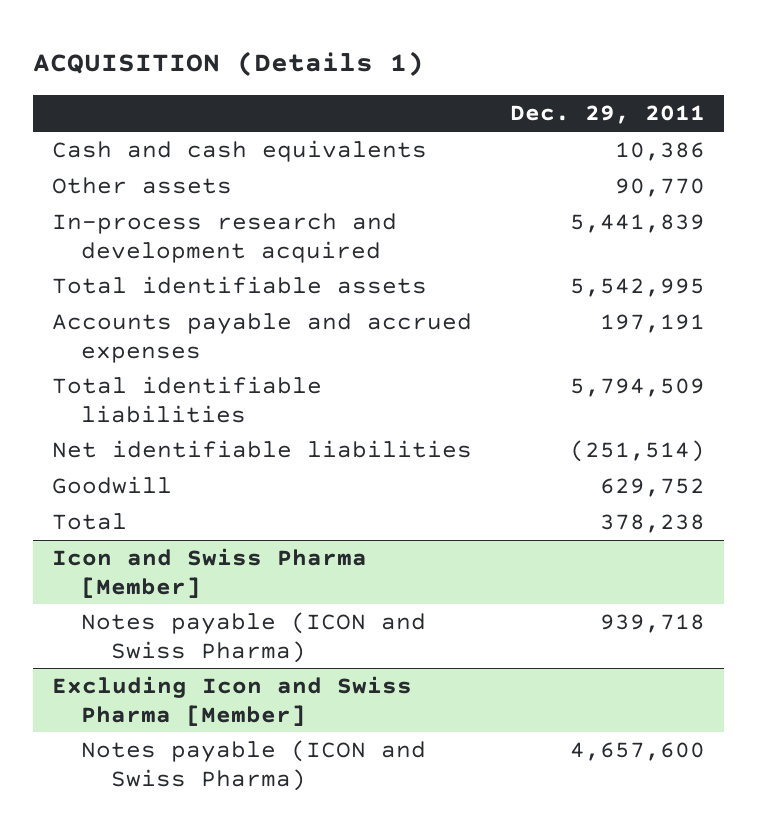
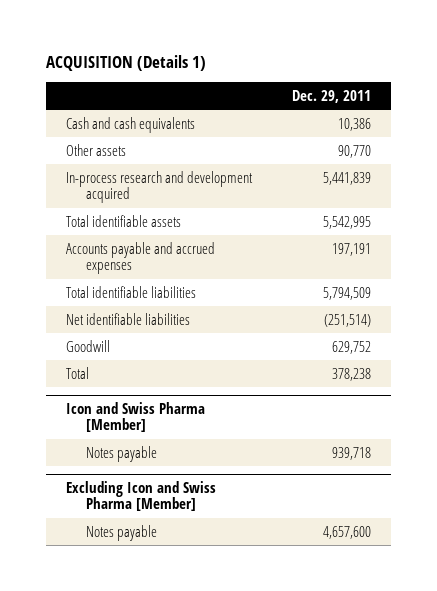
@ Icon and Swiss Pharma [Member]
- Notes payable (ICON and Swiss Pharma) | 939,718
+ Notes payable | 939,718
@ Excluding Icon and Swiss Pharma [Member]
- Notes payable (ICON and Swiss Pharma) | 4,657,600
+ Notes payable | 4,657,600

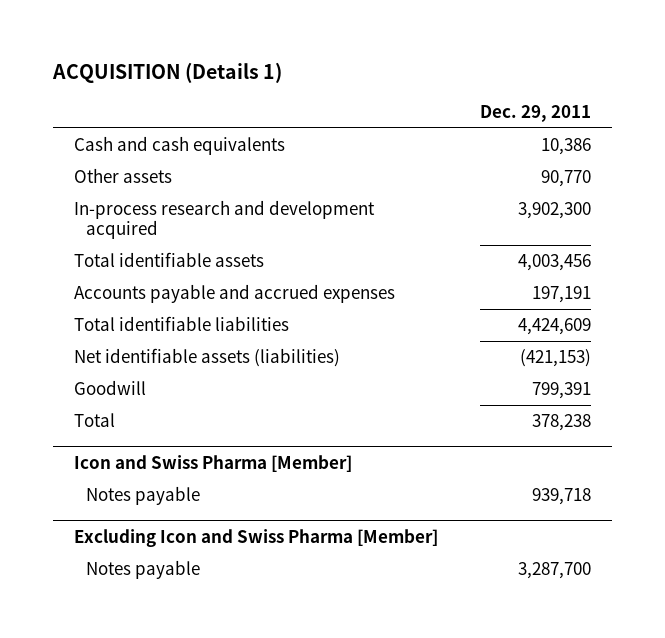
- In-process research and development acquired | 5,441,839
- Total identifiable assets | 5,542,995
+ In-process research and development acquired | 3,902,300
+ Total identifiable assets | 4,003,456
- Total identifiable liabilities | 5,794,509
- Net identifiable liabilities | (251,514)
- Goodwill | 629,752
+ Total identifiable liabilities | 4,424,609
+ Net identifiable assets (liabilities) | (421,153)
+ Goodwill | 799,391
@ Excluding Icon and Swiss Pharma [Member]
- Notes payable | 4,657,600
+ Notes payable | 3,287,700

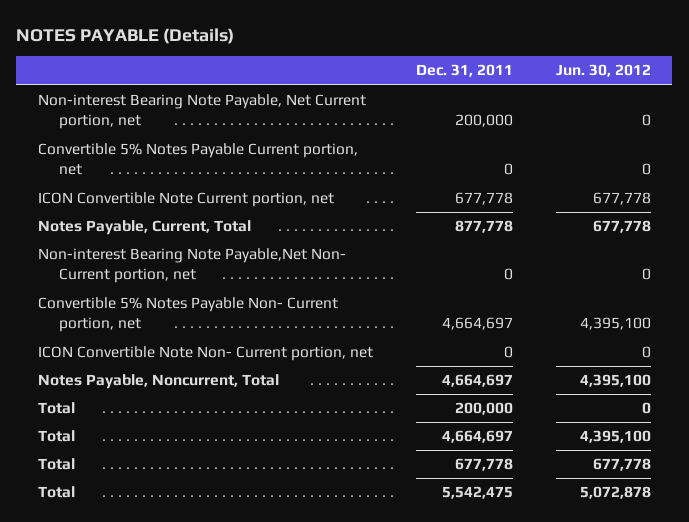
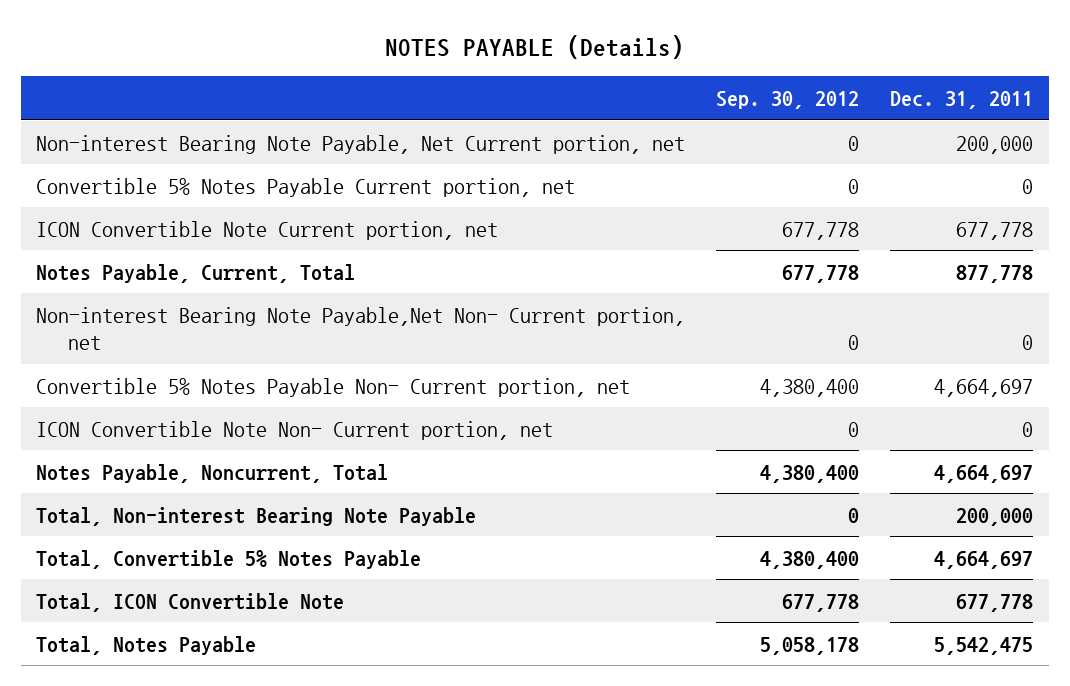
- | Dec. 31, 2011 | Jun. 30, 2012
+ | Sep. 30, 2012 | Dec. 31, 2011
- Total | 200,000 | 0
- Total | 4,664,697 | 4,395,100
- Total | 677,778 | 677,778
- Total | 5,542,475 | 5,072,878
+ Total, Non-interest Bearing Note Payable | 0 | 200,000
+ Total, Convertible 5% Notes Payable | 4,380,400 | 4,664,697
+ Total, ICON Convertible Note | 677,778 | 677,778
+ Total, Notes Payable | 5,058,178 | 5,542,475

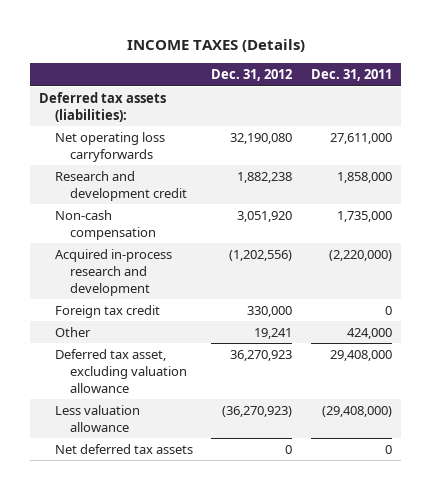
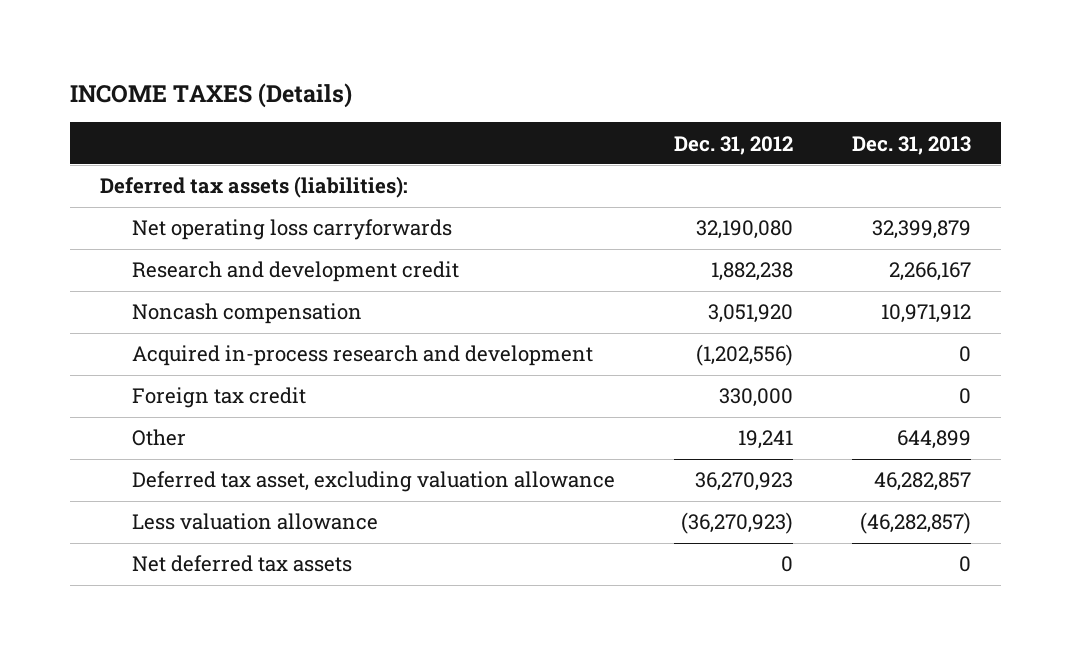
- | Dec. 31, 2012 | Dec. 31, 2011
+ | Dec. 31, 2012 | Dec. 31, 2013
- Non-cash compensation | 3,051,920 | 1,735,000
+ Noncash compensation | 3,051,920 | 10,971,912

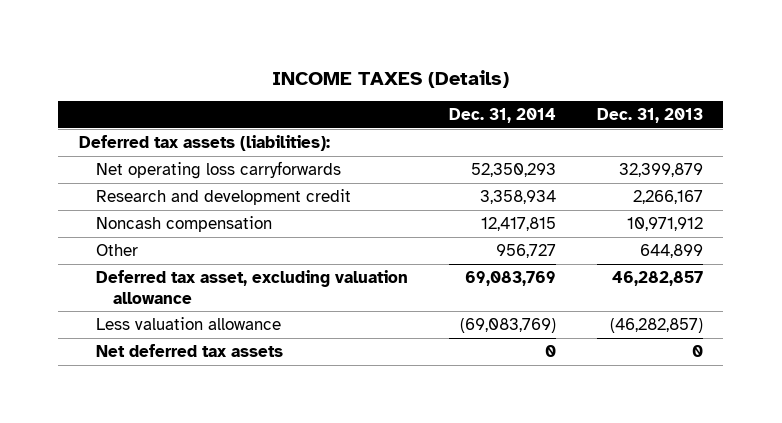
- | Dec. 31, 2012 | Dec. 31, 2013
+ | Dec. 31, 2014 | Dec. 31, 2013
- Acquired in-process research and development | (1,202,556) | 0
- Foreign tax credit | 330,000 | 0

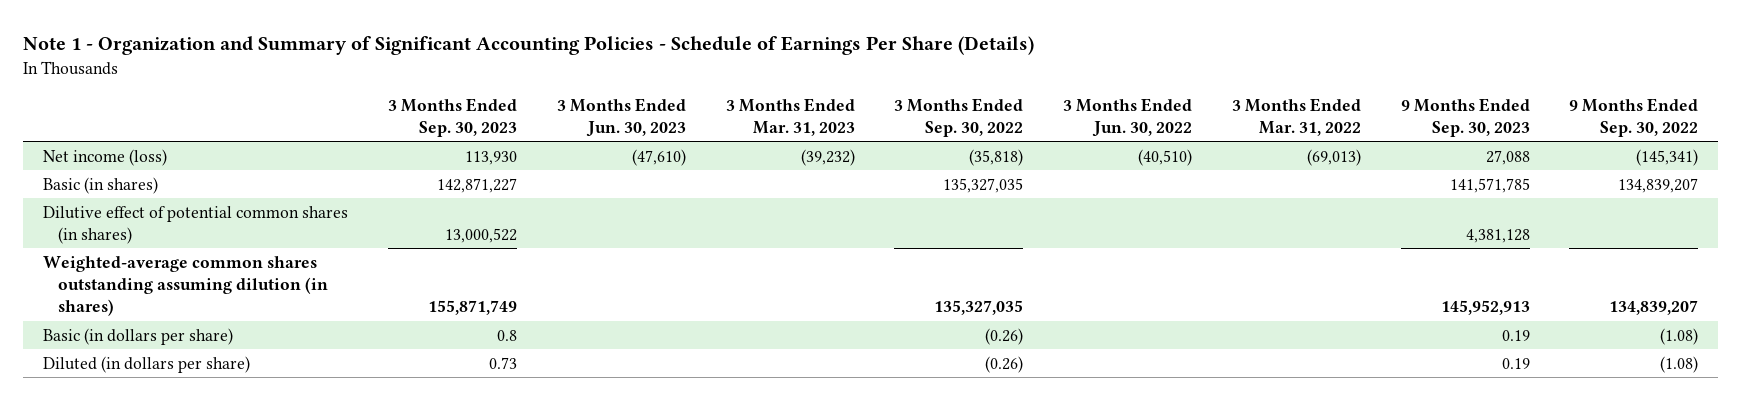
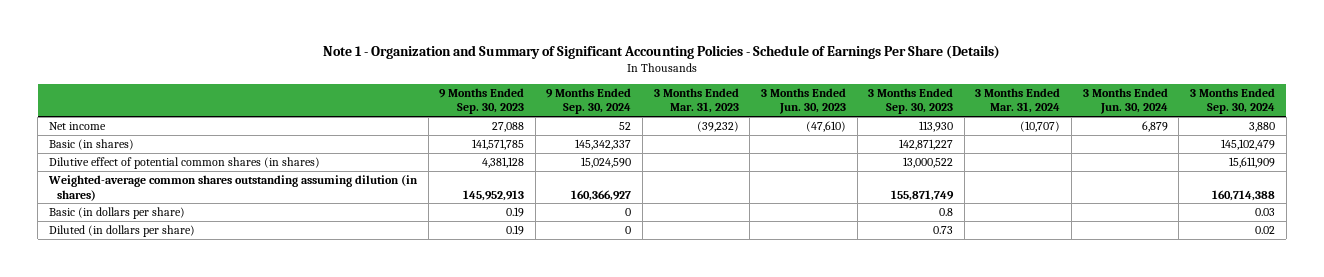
- | 3 Months Ended Sep. 30, 2023 | 3 Months Ended Jun. 30, 2023 | 3 Months Ended Mar. 31, 2023 | 3 Months Ended Sep. 30, 2022 | 3 Months Ended Jun. 30, 2022 | 3 Months Ended Mar. 31, 2022 | 9 Months Ended Sep. 30, 2023 | 9 Months Ended Sep. 30, 2022
+ | 9 Months Ended Sep. 30, 2023 | 9 Months Ended Sep. 30, 2024 | 3 Months Ended Mar. 31, 2023 | 3 Months Ended Jun. 30, 2023 | 3 Months Ended Sep. 30, 2023 | 3 Months Ended Mar. 31, 2024 | 3 Months Ended Jun. 30, 2024 | 3 Months Ended Sep. 30, 2024
- Net income (loss) | 113,930 | (47,610) | (39,232) | (35,818) | (40,510) | (69,013) | 27,088 | (145,341)
+ Net income | 27,088 | 52 | (39,232) | (47,610) | 113,930 | (10,707) | 6,879 | 3,880

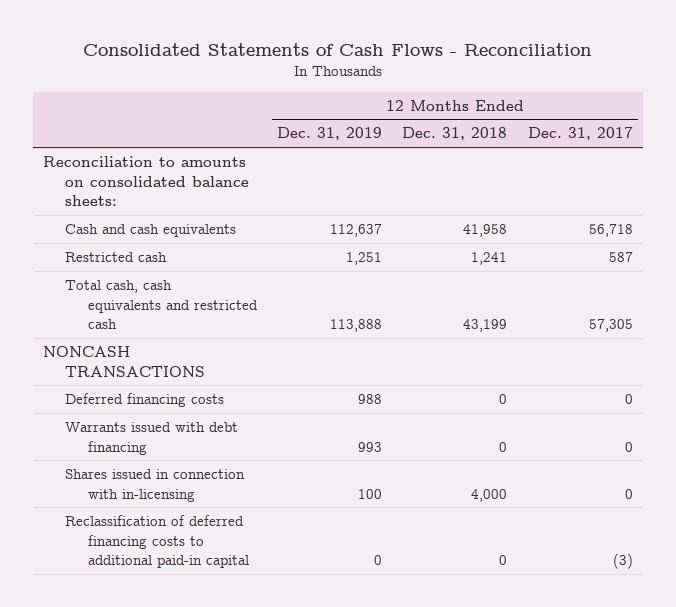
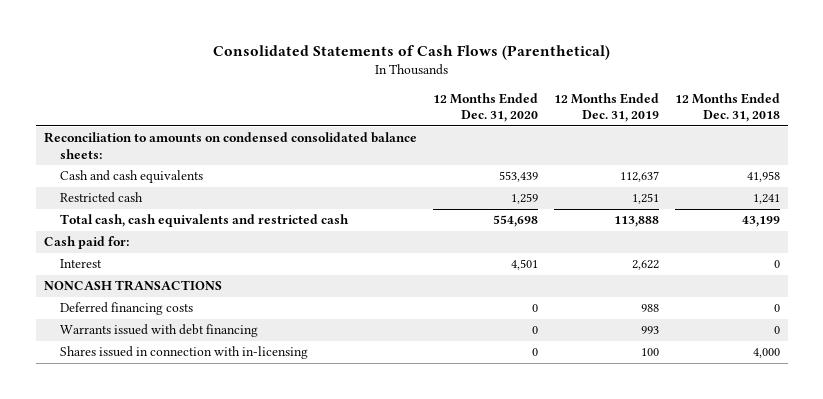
- Consolidated Statements of Cash Flows - Reconciliation
+ Consolidated Statements of Cash Flows (Parenthetical)
- | 12 Months Ended Dec. 31, 2019 | 12 Months Ended Dec. 31, 2018 | 12 Months Ended Dec. 31, 2017
+ | 12 Months Ended Dec. 31, 2020 | 12 Months Ended Dec. 31, 2019 | 12 Months Ended Dec. 31, 2018
- Reconciliation to amounts on consolidated balance sheets:
+ Reconciliation to amounts on condensed consolidated balance sheets:
+ Cash paid for:
+ Interest | 4,501 | 2,622 | 0
- Reclassification of deferred financing costs to additional paid-in capital | 0 | 0 | (3)

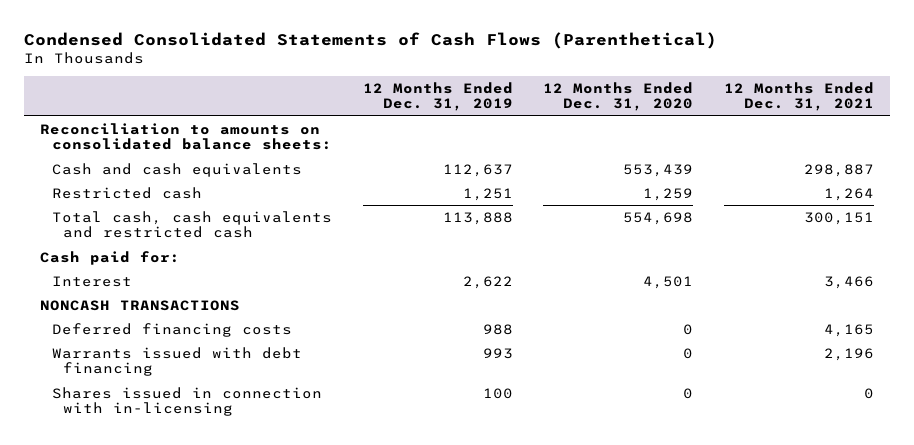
- Consolidated Statements of Cash Flows (Parenthetical)
+ Condensed Consolidated Statements of Cash Flows (Parenthetical)
- | 12 Months Ended Dec. 31, 2020 | 12 Months Ended Dec. 31, 2019 | 12 Months Ended Dec. 31, 2018
+ | 12 Months Ended Dec. 31, 2019 | 12 Months Ended Dec. 31, 2020 | 12 Months Ended Dec. 31, 2021
- Reconciliation to amounts on condensed consolidated balance sheets:
+ Reconciliation to amounts on consolidated balance sheets:

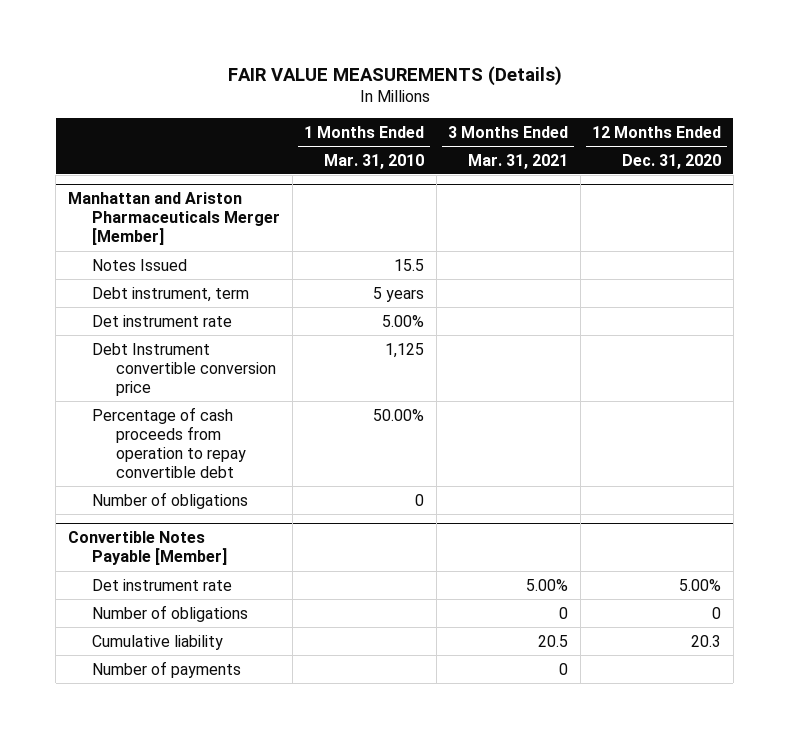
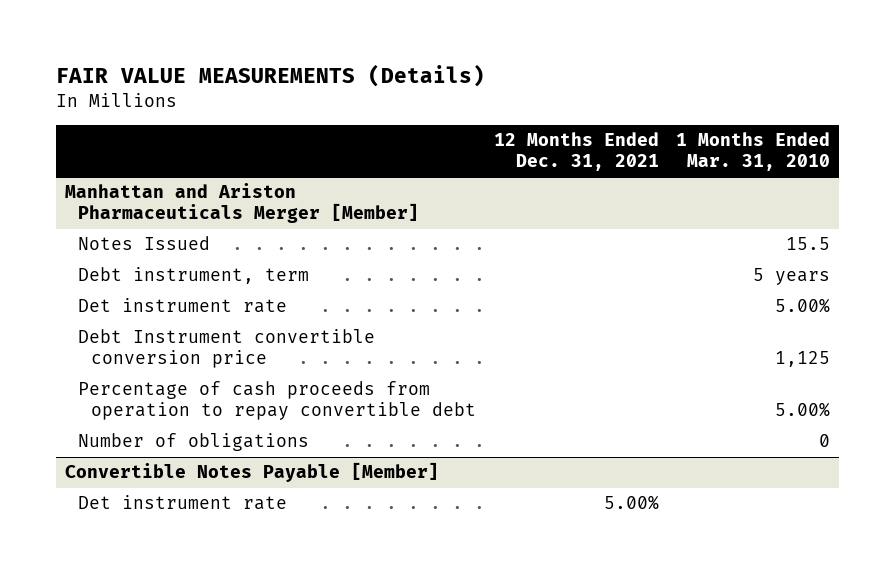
- | 1 Months Ended Mar. 31, 2010 | 3 Months Ended Mar. 31, 2021 | 12 Months Ended Dec. 31, 2020
+ | 12 Months Ended Dec. 31, 2021 | 1 Months Ended Mar. 31, 2010
@ Manhattan and Ariston Pharmaceuticals Merger [Member]
- Percentage of cash proceeds from operation to repay convertible debt | 50.00% | |
+ Percentage of cash proceeds from operation to repay convertible debt | | 5.00%
@ Convertible Notes Payable [Member]
- Number of obligations | | 0 | 0
- Cumulative liability | | 20.5 | 20.3
- Number of payments | | 0 |

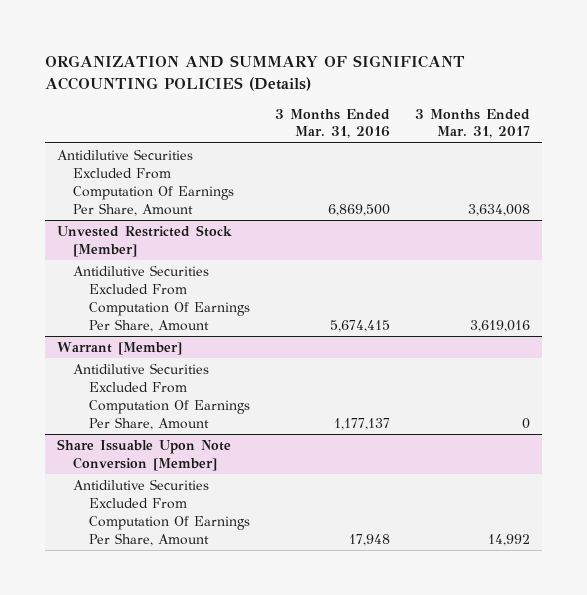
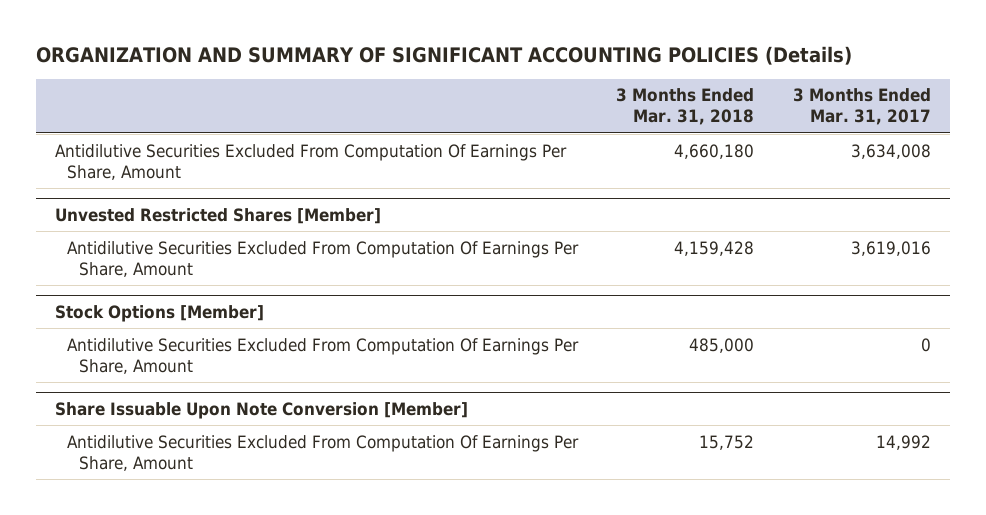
- | 3 Months Ended Mar. 31, 2016 | 3 Months Ended Mar. 31, 2017
+ | 3 Months Ended Mar. 31, 2018 | 3 Months Ended Mar. 31, 2017
- Unvested Restricted Stock [Member]
+ Unvested Restricted Shares [Member]
- Warrant [Member]
+ Stock Options [Member]

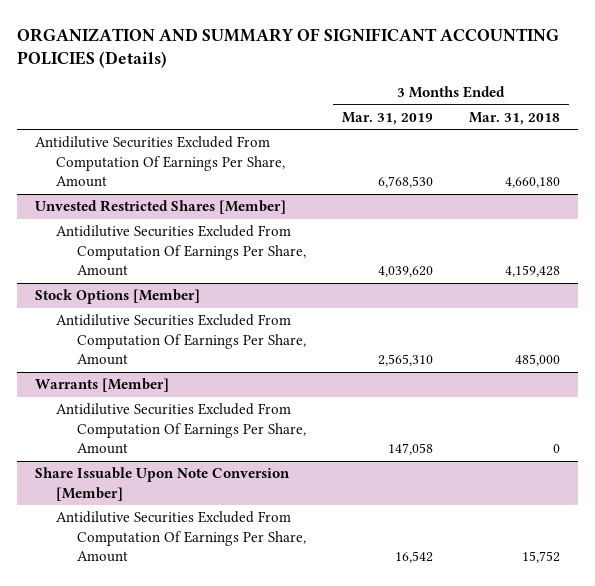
- | 3 Months Ended Mar. 31, 2018 | 3 Months Ended Mar. 31, 2017
+ | 3 Months Ended Mar. 31, 2019 | 3 Months Ended Mar. 31, 2018
+ Warrants [Member]
+ Antidilutive Securities Excluded From Computation Of Earnings Per Share, Amount | 147,058 | 0

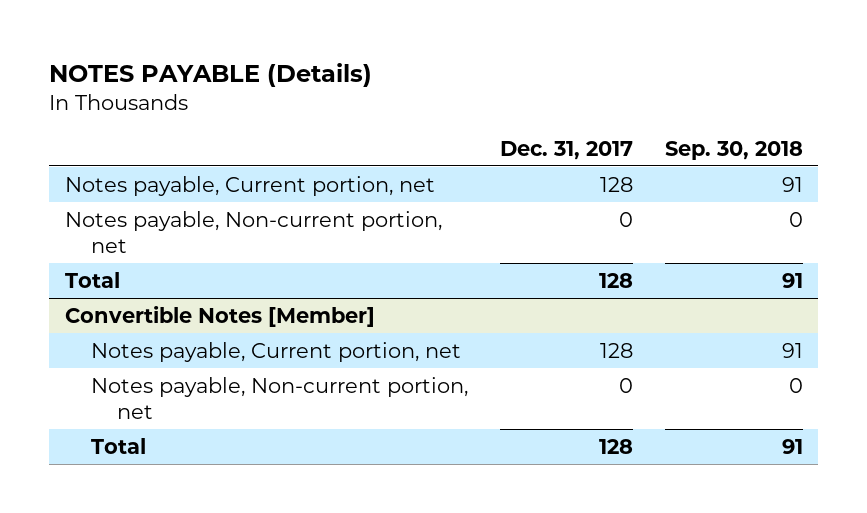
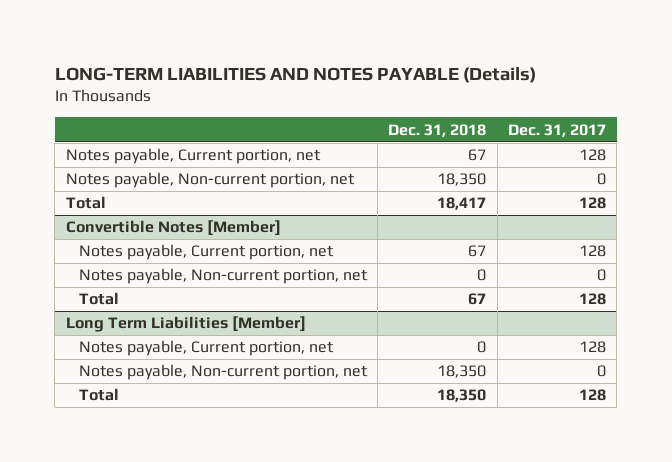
- NOTES PAYABLE (Details)
+ LONG-TERM LIABILITIES AND NOTES PAYABLE (Details)
- | Dec. 31, 2017 | Sep. 30, 2018
+ | Dec. 31, 2018 | Dec. 31, 2017
+ Long Term Liabilities [Member]
+ Notes payable, Current portion, net | 0 | 128
+ Notes payable, Non-current portion, net | 18,350 | 0
+ Total | 18,350 | 128

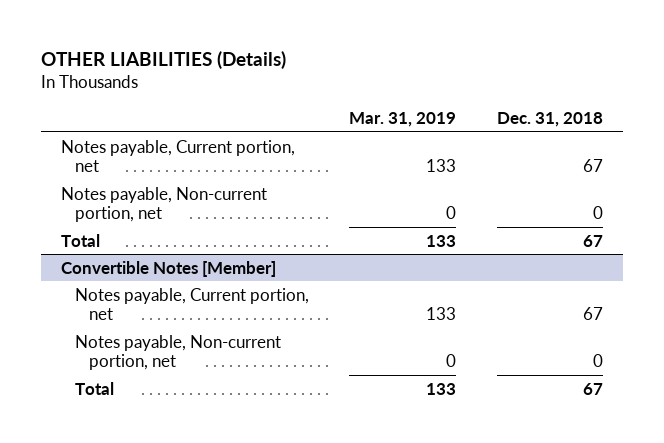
- LONG-TERM LIABILITIES AND NOTES PAYABLE (Details)
+ OTHER LIABILITIES (Details)
- | Dec. 31, 2018 | Dec. 31, 2017
+ | Mar. 31, 2019 | Dec. 31, 2018
- Notes payable, Non-current portion, net | 18,350 | 0
- Total | 18,417 | 128
+ Notes payable, Non-current portion, net | 0 | 0
+ Total | 133 | 67
- Long Term Liabilities [Member]
- Notes payable, Current portion, net | 0 | 128
- Notes payable, Non-current portion, net | 18,350 | 0
- Total | 18,350 | 128

